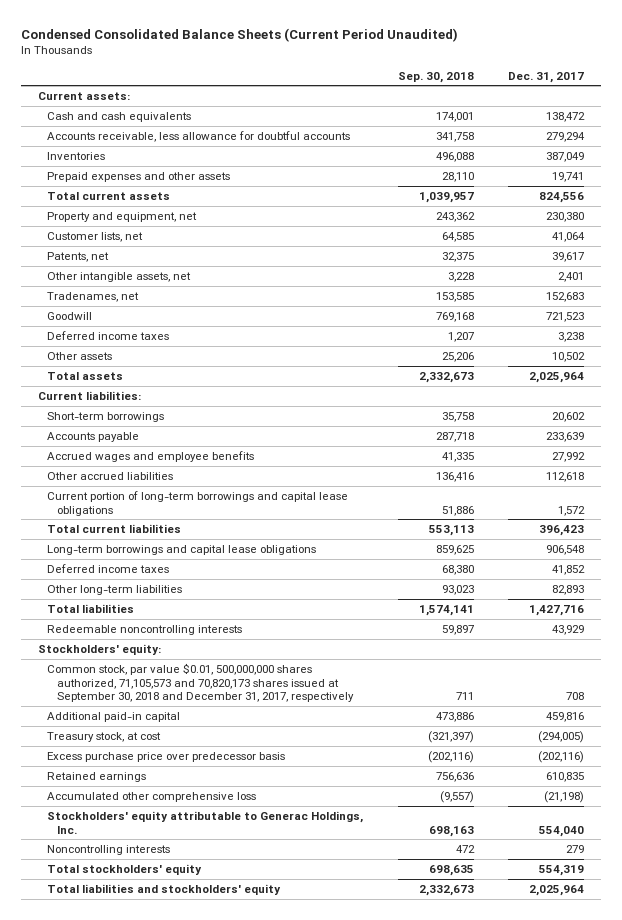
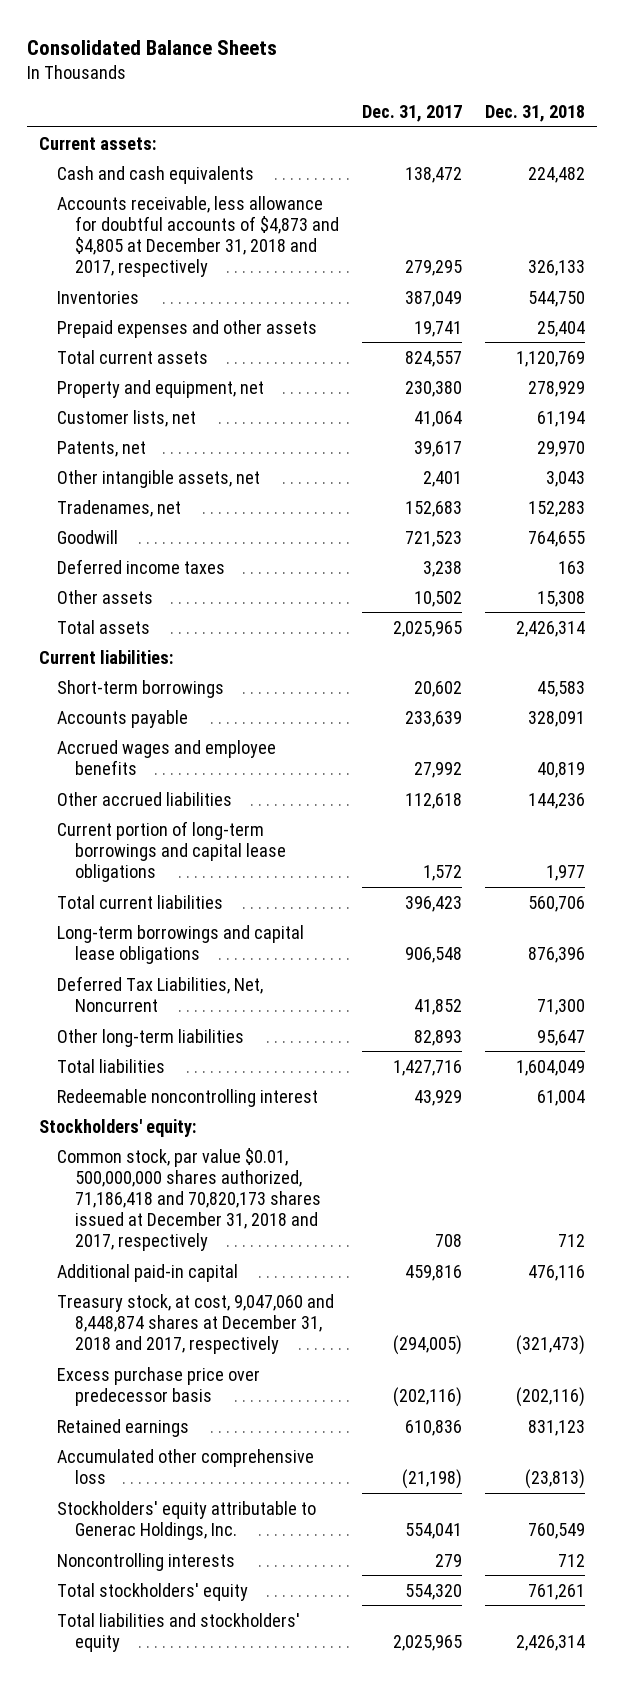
- Condensed Consolidated Balance Sheets (Current Period Unaudited)
+ Consolidated Balance Sheets
- | Sep. 30, 2018 | Dec. 31, 2017
+ | Dec. 31, 2017 | Dec. 31, 2018
- Accounts receivable, less allowance for doubtful accounts | 341,758 | 279,294
+ Accounts receivable, less allowance for doubtful accounts of $4,873 and $4,805 at December 31, 2018 and 2017, respectively | 279,295 | 326,133
- Total current assets | 1,039,957 | 824,556
+ Total current assets | 824,557 | 1,120,769
- Total assets | 2,332,673 | 2,025,964
+ Total assets | 2,025,965 | 2,426,314
- Deferred income taxes | 68,380 | 41,852
+ Deferred Tax Liabilities, Net, Noncurrent | 41,852 | 71,300
- Redeemable noncontrolling interests | 59,897 | 43,929
+ Redeemable noncontrolling interest | 43,929 | 61,004
- Common stock, par value $0.01, 500,000,000 shares authorized, 71,105,573 and 70,820,173 shares issued at September 30, 2018 and December 31, 2017, respectively | 711 | 708
+ Common stock, par value $0.01, 500,000,000 shares authorized, 71,186,418 and 70,820,173 shares issued at December 31, 2018 and 2017, respectively | 708 | 712
- Treasury stock, at cost | (321,397) | (294,005)
+ Treasury stock, at cost, 9,047,060 and 8,448,874 shares at December 31, 2018 and 2017, respectively | (294,005) | (321,473)
- Retained earnings | 756,636 | 610,835
+ Retained earnings | 610,836 | 831,123
- Stockholders' equity attributable to Generac Holdings, Inc. | 698,163 | 554,040
+ Stockholders' equity attributable to Generac Holdings, Inc. | 554,041 | 760,549
- Total stockholders' equity | 698,635 | 554,319
- Total liabilities and stockholders' equity | 2,332,673 | 2,025,964
+ Total stockholders' equity | 554,320 | 761,261
+ Total liabilities and stockholders' equity | 2,025,965 | 2,426,314

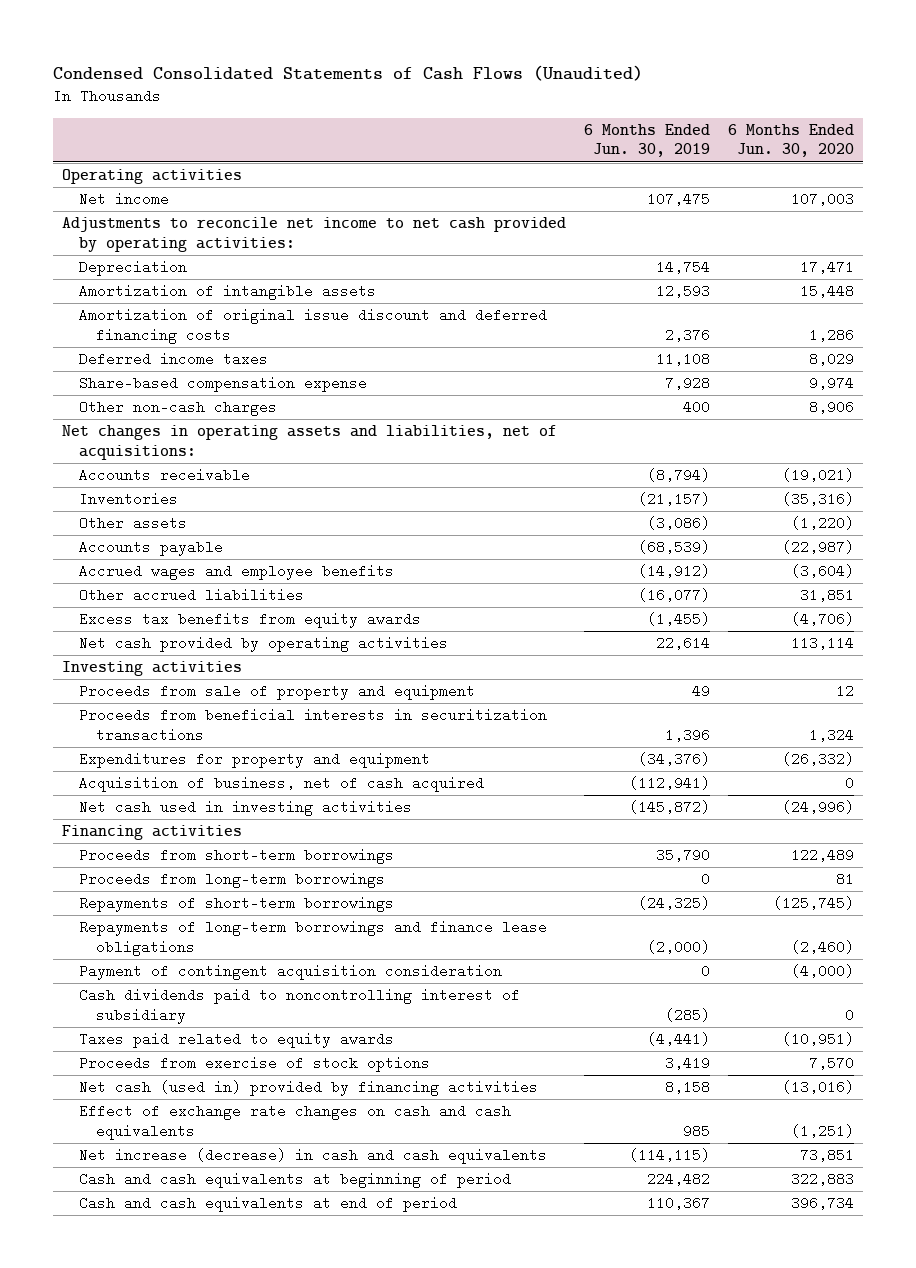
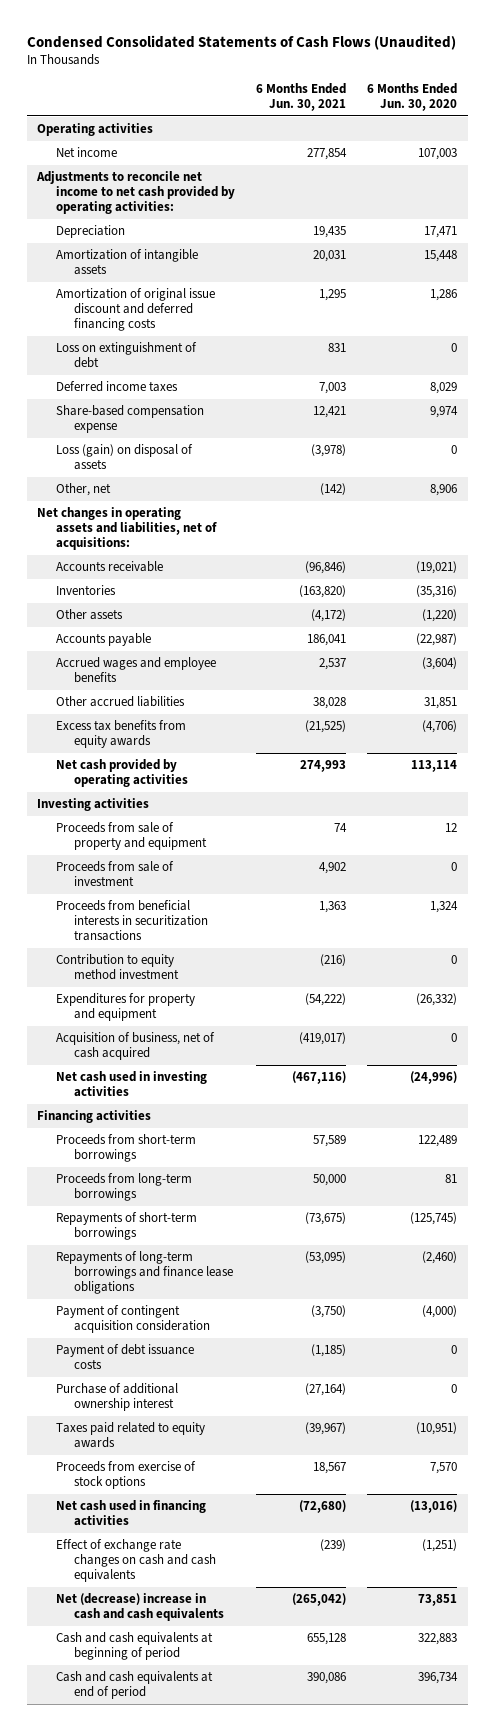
- | 6 Months Ended Jun. 30, 2019 | 6 Months Ended Jun. 30, 2020
+ | 6 Months Ended Jun. 30, 2021 | 6 Months Ended Jun. 30, 2020
+ Loss on extinguishment of debt | 831 | 0
- Other non-cash charges | 400 | 8,906
+ Loss (gain) on disposal of assets | (3,978) | 0
+ Other, net | (142) | 8,906
+ Proceeds from sale of investment | 4,902 | 0
+ Contribution to equity method investment | (216) | 0
- Cash dividends paid to noncontrolling interest of subsidiary | (285) | 0
+ Payment of debt issuance costs | (1,185) | 0
+ Purchase of additional ownership interest | (27,164) | 0
- Net cash (used in) provided by financing activities | 8,158 | (13,016)
+ Net cash used in financing activities | (72,680) | (13,016)
- Net increase (decrease) in cash and cash equivalents | (114,115) | 73,851
+ Net (decrease) increase in cash and cash equivalents | (265,042) | 73,851

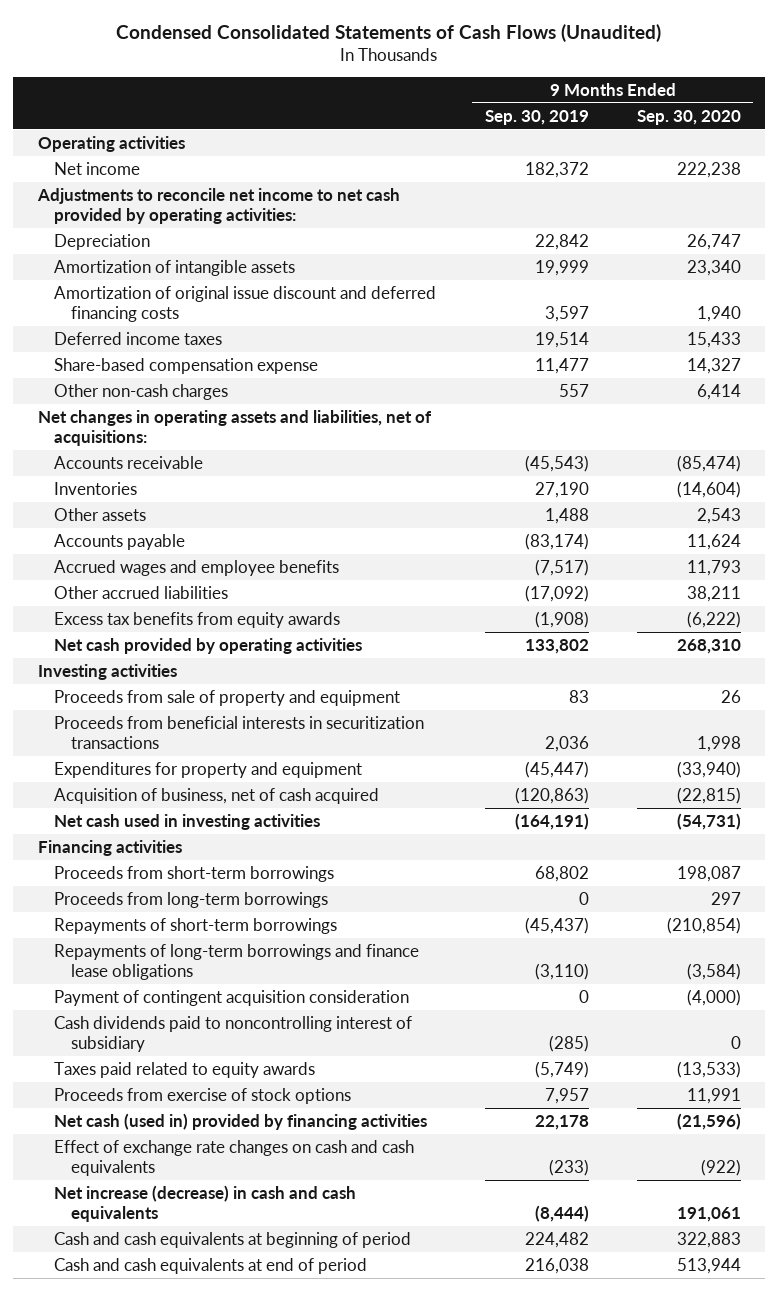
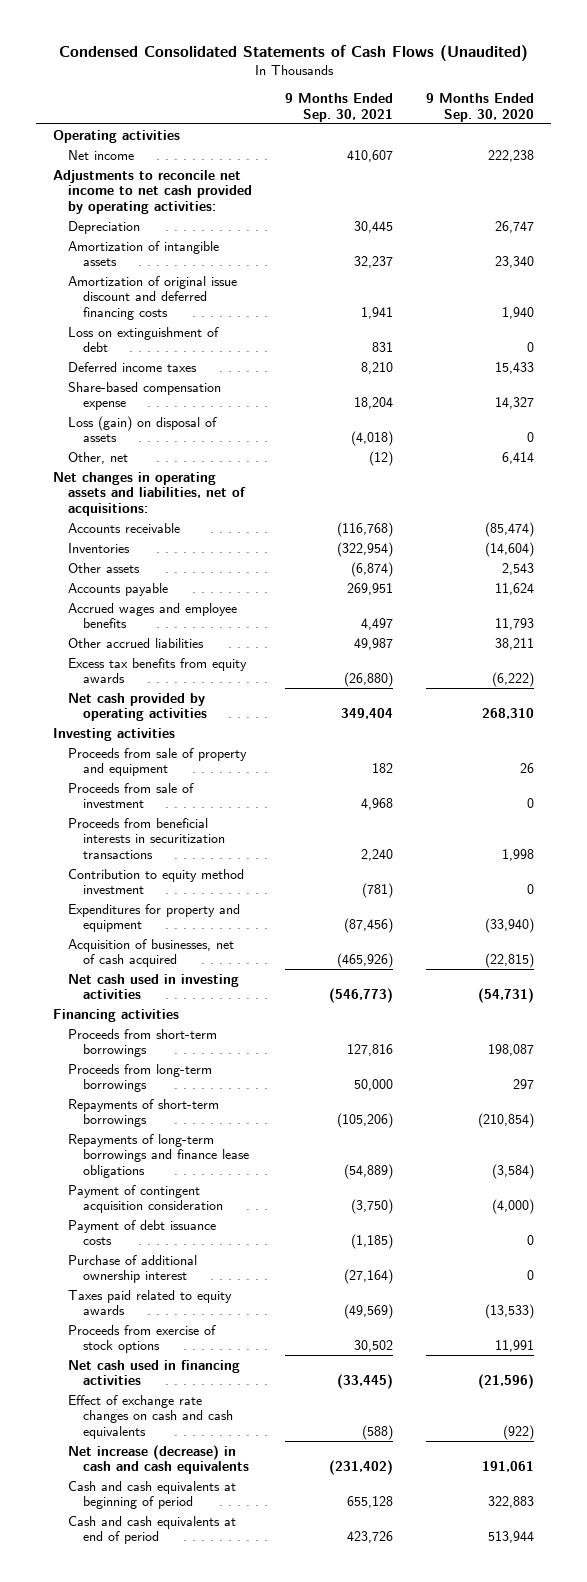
- | 9 Months Ended Sep. 30, 2019 | 9 Months Ended Sep. 30, 2020
+ | 9 Months Ended Sep. 30, 2021 | 9 Months Ended Sep. 30, 2020
+ Loss on extinguishment of debt | 831 | 0
- Other non-cash charges | 557 | 6,414
+ Loss (gain) on disposal of assets | (4,018) | 0
+ Other, net | (12) | 6,414
+ Proceeds from sale of investment | 4,968 | 0
+ Contribution to equity method investment | (781) | 0
- Acquisition of business, net of cash acquired | (120,863) | (22,815)
+ Acquisition of businesses, net of cash acquired | (465,926) | (22,815)
- Cash dividends paid to noncontrolling interest of subsidiary | (285) | 0
+ Payment of debt issuance costs | (1,185) | 0
+ Purchase of additional ownership interest | (27,164) | 0
- Net cash (used in) provided by financing activities | 22,178 | (21,596)
+ Net cash used in financing activities | (33,445) | (21,596)

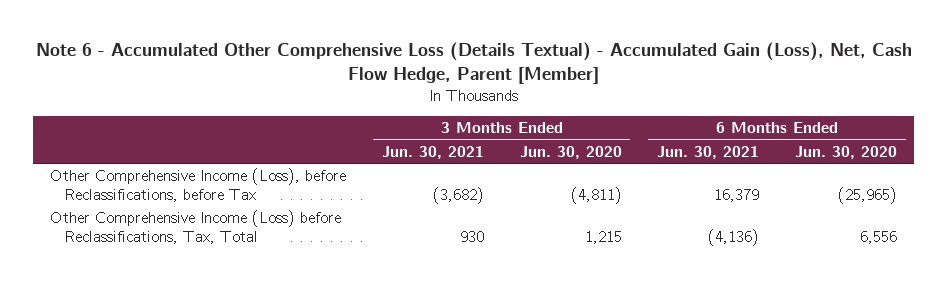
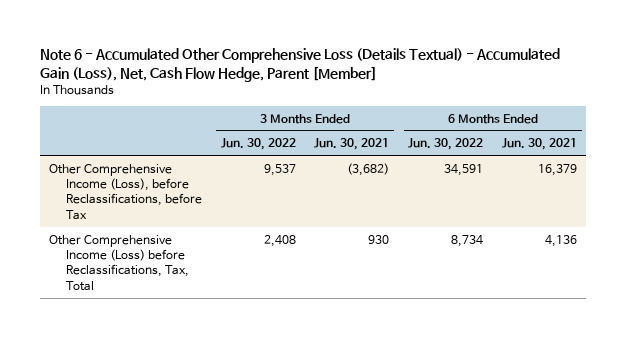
- | 3 Months Ended Jun. 30, 2021 | 3 Months Ended Jun. 30, 2020 | 6 Months Ended Jun. 30, 2021 | 6 Months Ended Jun. 30, 2020
+ | 3 Months Ended Jun. 30, 2022 | 3 Months Ended Jun. 30, 2021 | 6 Months Ended Jun. 30, 2022 | 6 Months Ended Jun. 30, 2021
- Other Comprehensive Income (Loss) before Reclassifications, Tax, Total | 930 | 1,215 | (4,136) | 6,556
+ Other Comprehensive Income (Loss) before Reclassifications, Tax, Total | 2,408 | 930 | 8,734 | 4,136

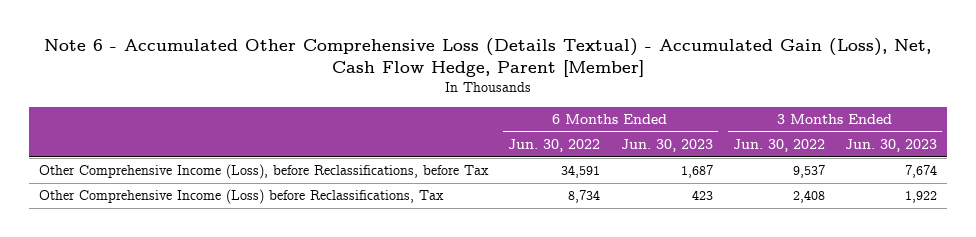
- | 3 Months Ended Jun. 30, 2022 | 3 Months Ended Jun. 30, 2021 | 6 Months Ended Jun. 30, 2022 | 6 Months Ended Jun. 30, 2021
+ | 6 Months Ended Jun. 30, 2022 | 6 Months Ended Jun. 30, 2023 | 3 Months Ended Jun. 30, 2022 | 3 Months Ended Jun. 30, 2023
- Other Comprehensive Income (Loss) before Reclassifications, Tax, Total | 2,408 | 930 | 8,734 | 4,136
+ Other Comprehensive Income (Loss) before Reclassifications, Tax | 8,734 | 423 | 2,408 | 1,922

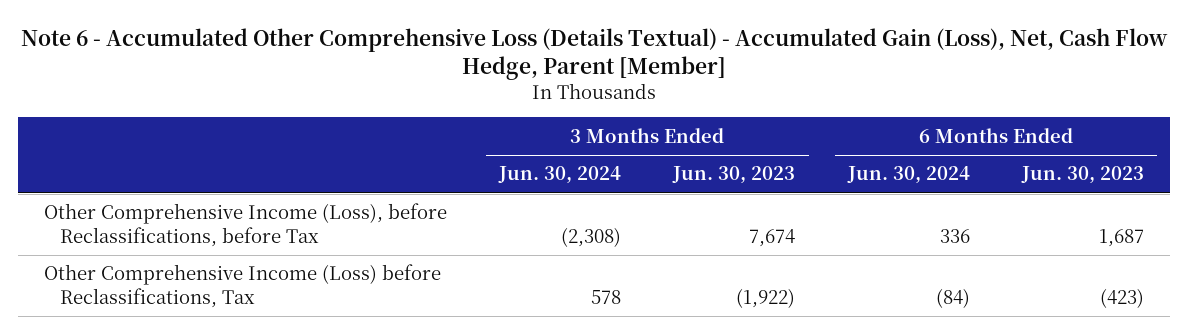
- | 6 Months Ended Jun. 30, 2022 | 6 Months Ended Jun. 30, 2023 | 3 Months Ended Jun. 30, 2022 | 3 Months Ended Jun. 30, 2023
+ | 3 Months Ended Jun. 30, 2024 | 3 Months Ended Jun. 30, 2023 | 6 Months Ended Jun. 30, 2024 | 6 Months Ended Jun. 30, 2023
- Other Comprehensive Income (Loss) before Reclassifications, Tax | 8,734 | 423 | 2,408 | 1,922
+ Other Comprehensive Income (Loss) before Reclassifications, Tax | 578 | (1,922) | (84) | (423)

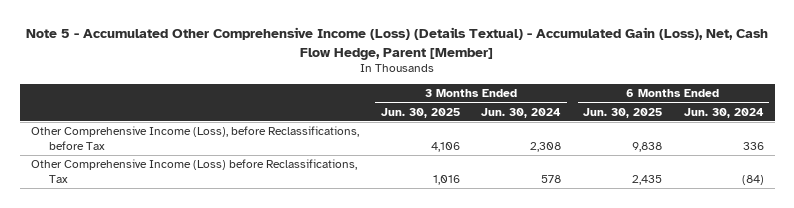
- Note 6 - Accumulated Other Comprehensive Loss (Details Textual) - Accumulated Gain (Loss), Net, Cash Flow Hedge, Parent [Member]
+ Note 5 - Accumulated Other Comprehensive Income (Loss) (Details Textual) - Accumulated Gain (Loss), Net, Cash Flow Hedge, Parent [Member]
- | 3 Months Ended Jun. 30, 2024 | 3 Months Ended Jun. 30, 2023 | 6 Months Ended Jun. 30, 2024 | 6 Months Ended Jun. 30, 2023
+ | 3 Months Ended Jun. 30, 2025 | 3 Months Ended Jun. 30, 2024 | 6 Months Ended Jun. 30, 2025 | 6 Months Ended Jun. 30, 2024
- Other Comprehensive Income (Loss), before Reclassifications, before Tax | (2,308) | 7,674 | 336 | 1,687
+ Other Comprehensive Income (Loss), before Reclassifications, before Tax | 4,106 | 2,308 | 9,838 | 336

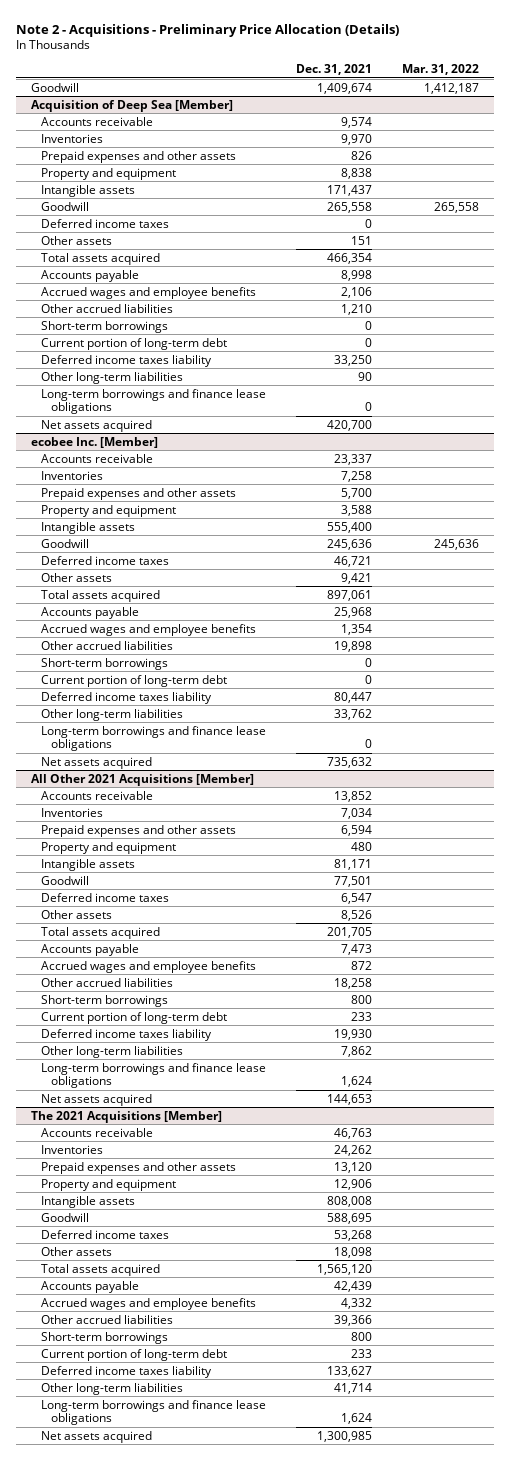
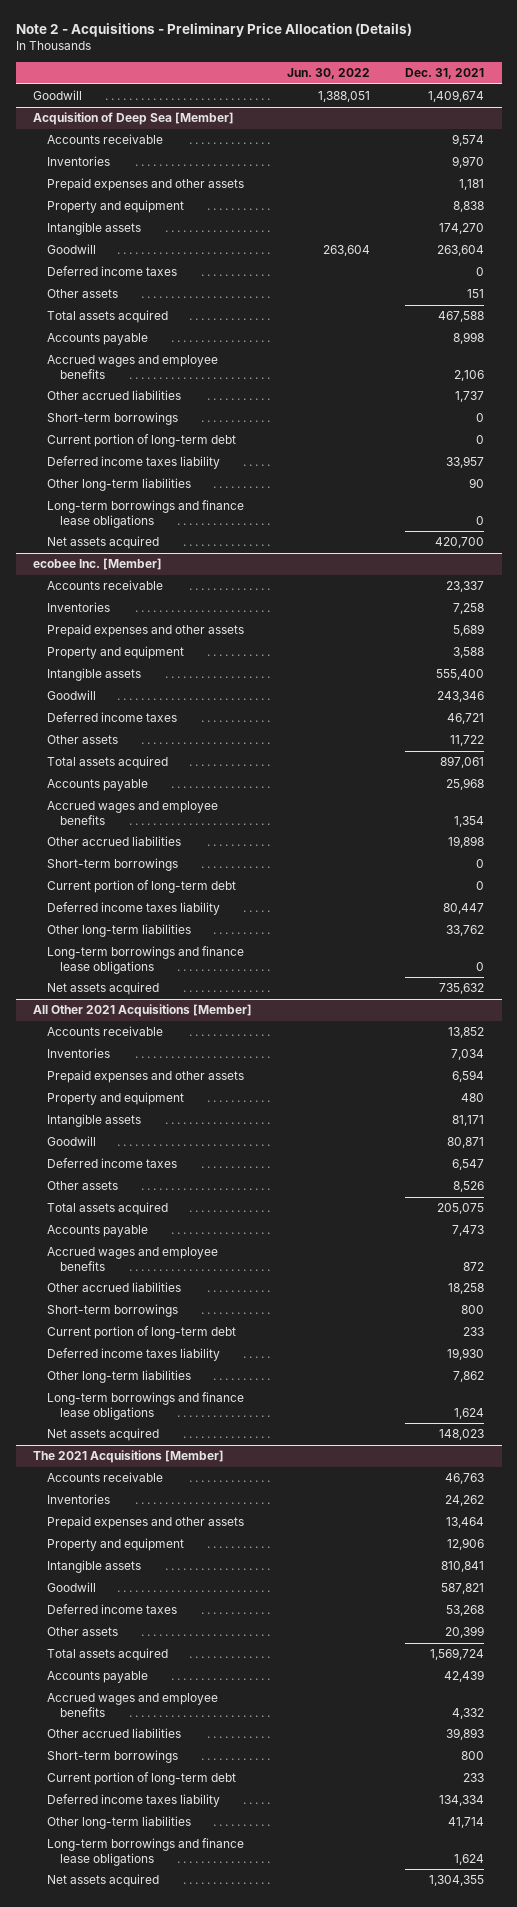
- | Dec. 31, 2021 | Mar. 31, 2022
+ | Jun. 30, 2022 | Dec. 31, 2021
@ Acquisition of Deep Sea [Member]
- Prepaid expenses and other assets | 826 |
+ Prepaid expenses and other assets | | 1,181
- Intangible assets | 171,437 |
- Goodwill | 265,558 | 265,558
+ Intangible assets | | 174,270
+ Goodwill | 263,604 | 263,604
- Total assets acquired | 466,354 |
+ Total assets acquired | | 467,588
- Other accrued liabilities | 1,210 |
+ Other accrued liabilities | | 1,737
- Deferred income taxes liability | 33,250 |
+ Deferred income taxes liability | | 33,957
@ ecobee Inc. [Member]
- Prepaid expenses and other assets | 5,700 |
+ Prepaid expenses and other assets | | 5,689
- Goodwill | 245,636 | 245,636
+ Goodwill | | 243,346
- Other assets | 9,421 |
+ Other assets | | 11,722
@ All Other 2021 Acquisitions [Member]
- Goodwill | 77,501 |
+ Goodwill | | 80,871
- Total assets acquired | 201,705 |
+ Total assets acquired | | 205,075
- Net assets acquired | 144,653 |
+ Net assets acquired | | 148,023
@ The 2021 Acquisitions [Member]
- Prepaid expenses and other assets | 13,120 |
+ Prepaid expenses and other assets | | 13,464
- Intangible assets | 808,008 |
- Goodwill | 588,695 |
+ Intangible assets | | 810,841
+ Goodwill | | 587,821
- Other assets | 18,098 |
- Total assets acquired | 1,565,120 |
+ Other assets | | 20,399
+ Total assets acquired | | 1,569,724
- Other accrued liabilities | 39,366 |
+ Other accrued liabilities | | 39,893
- Deferred income taxes liability | 133,627 |
+ Deferred income taxes liability | | 134,334
- Net assets acquired | 1,300,985 |
+ Net assets acquired | | 1,304,355

